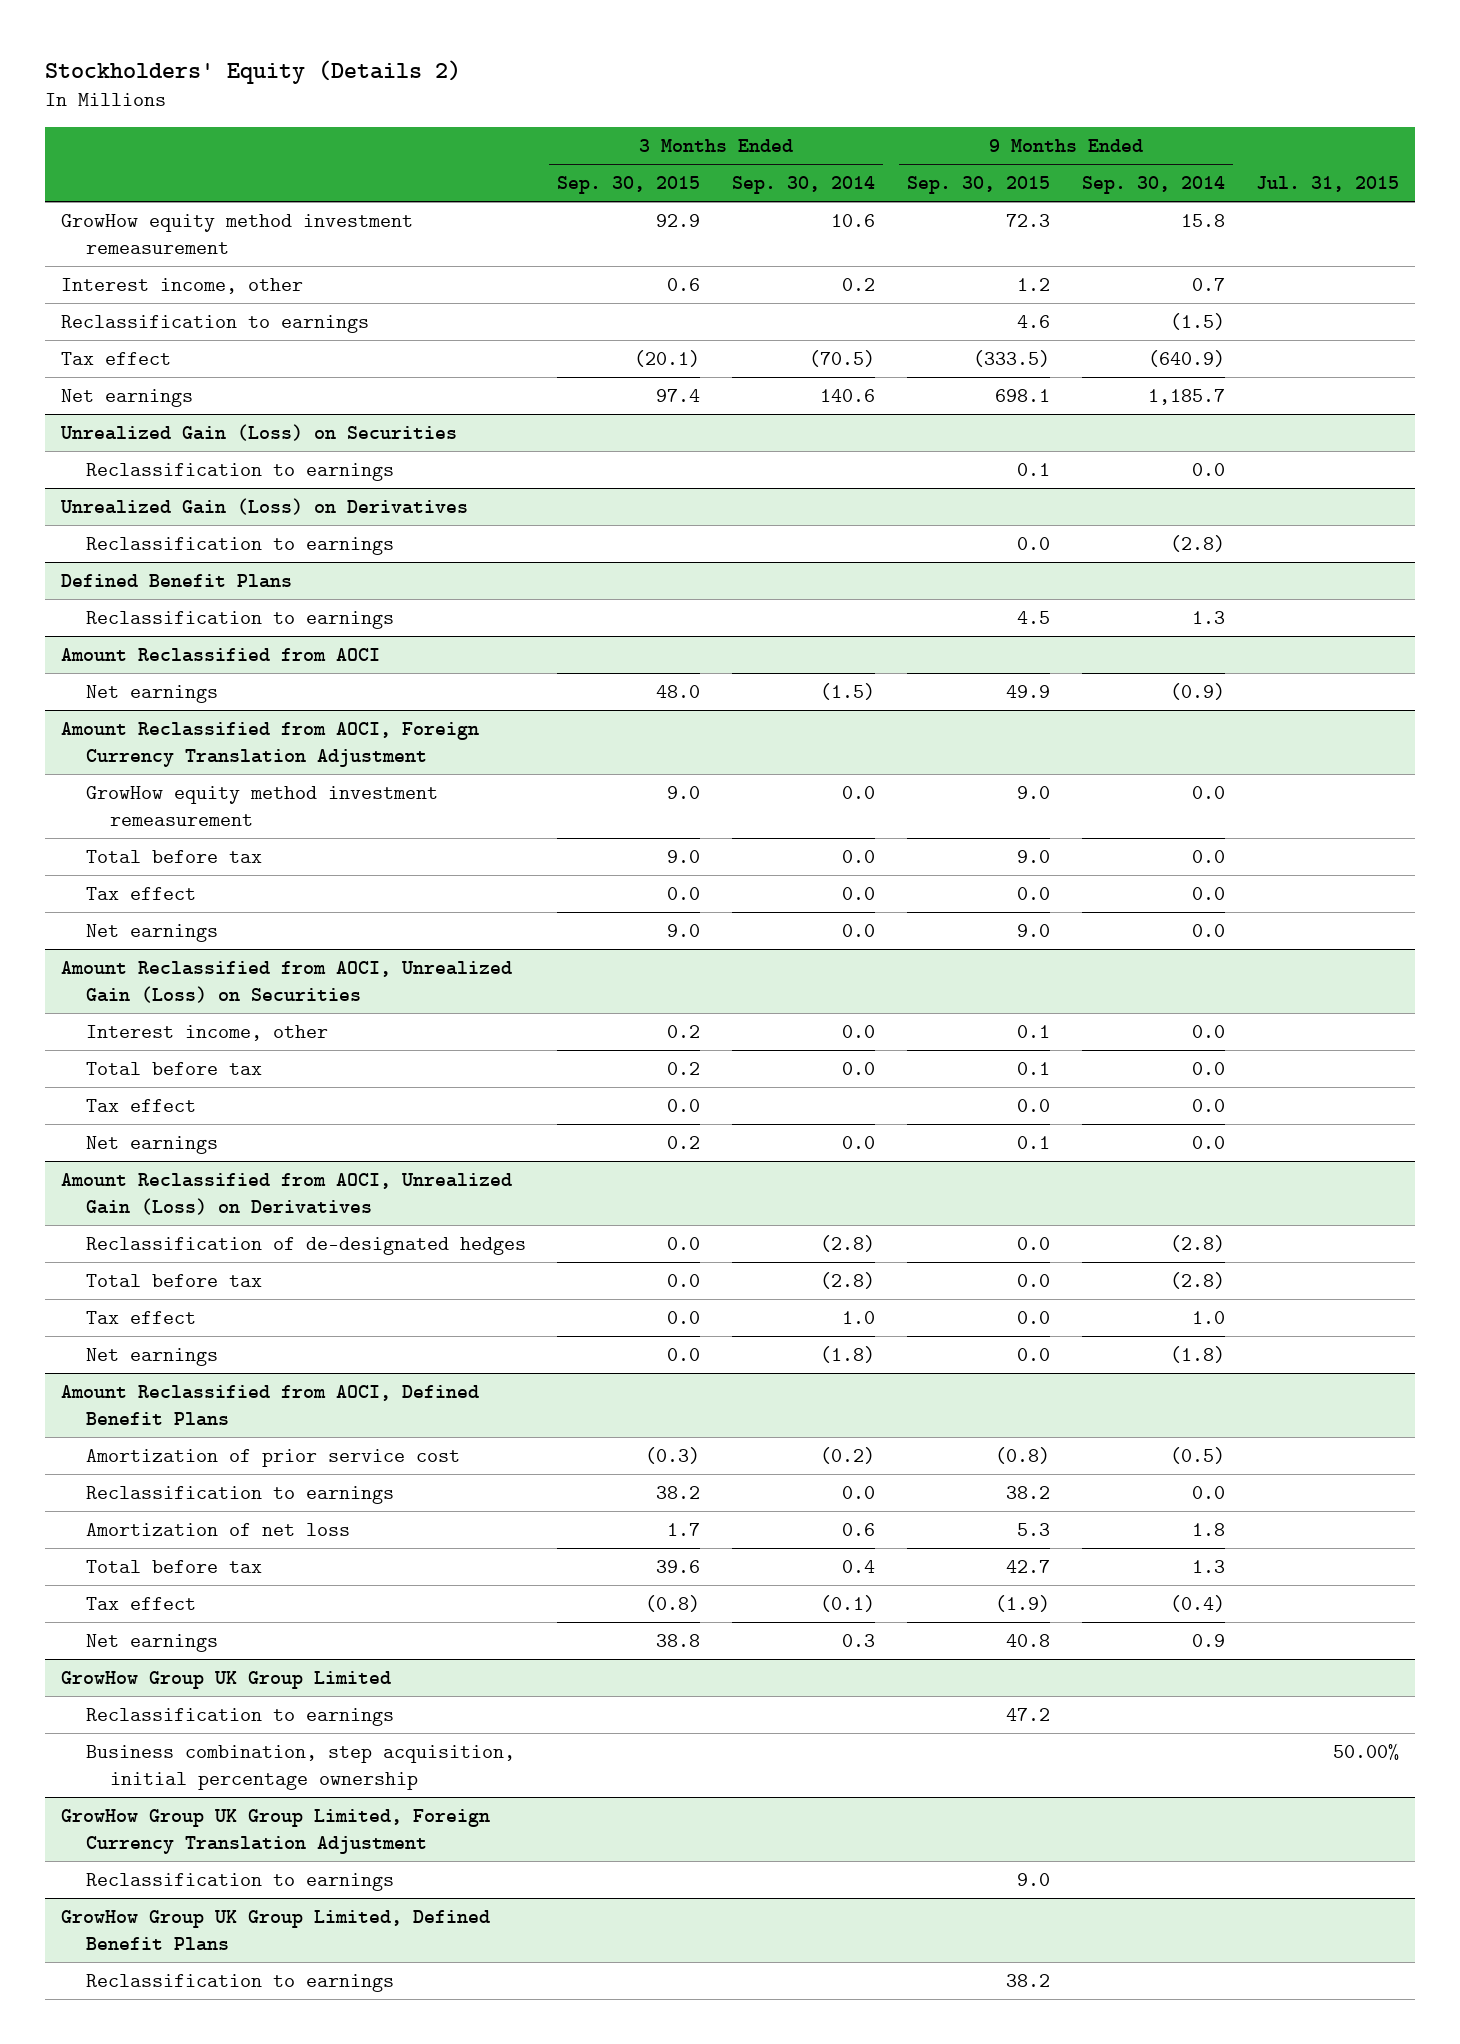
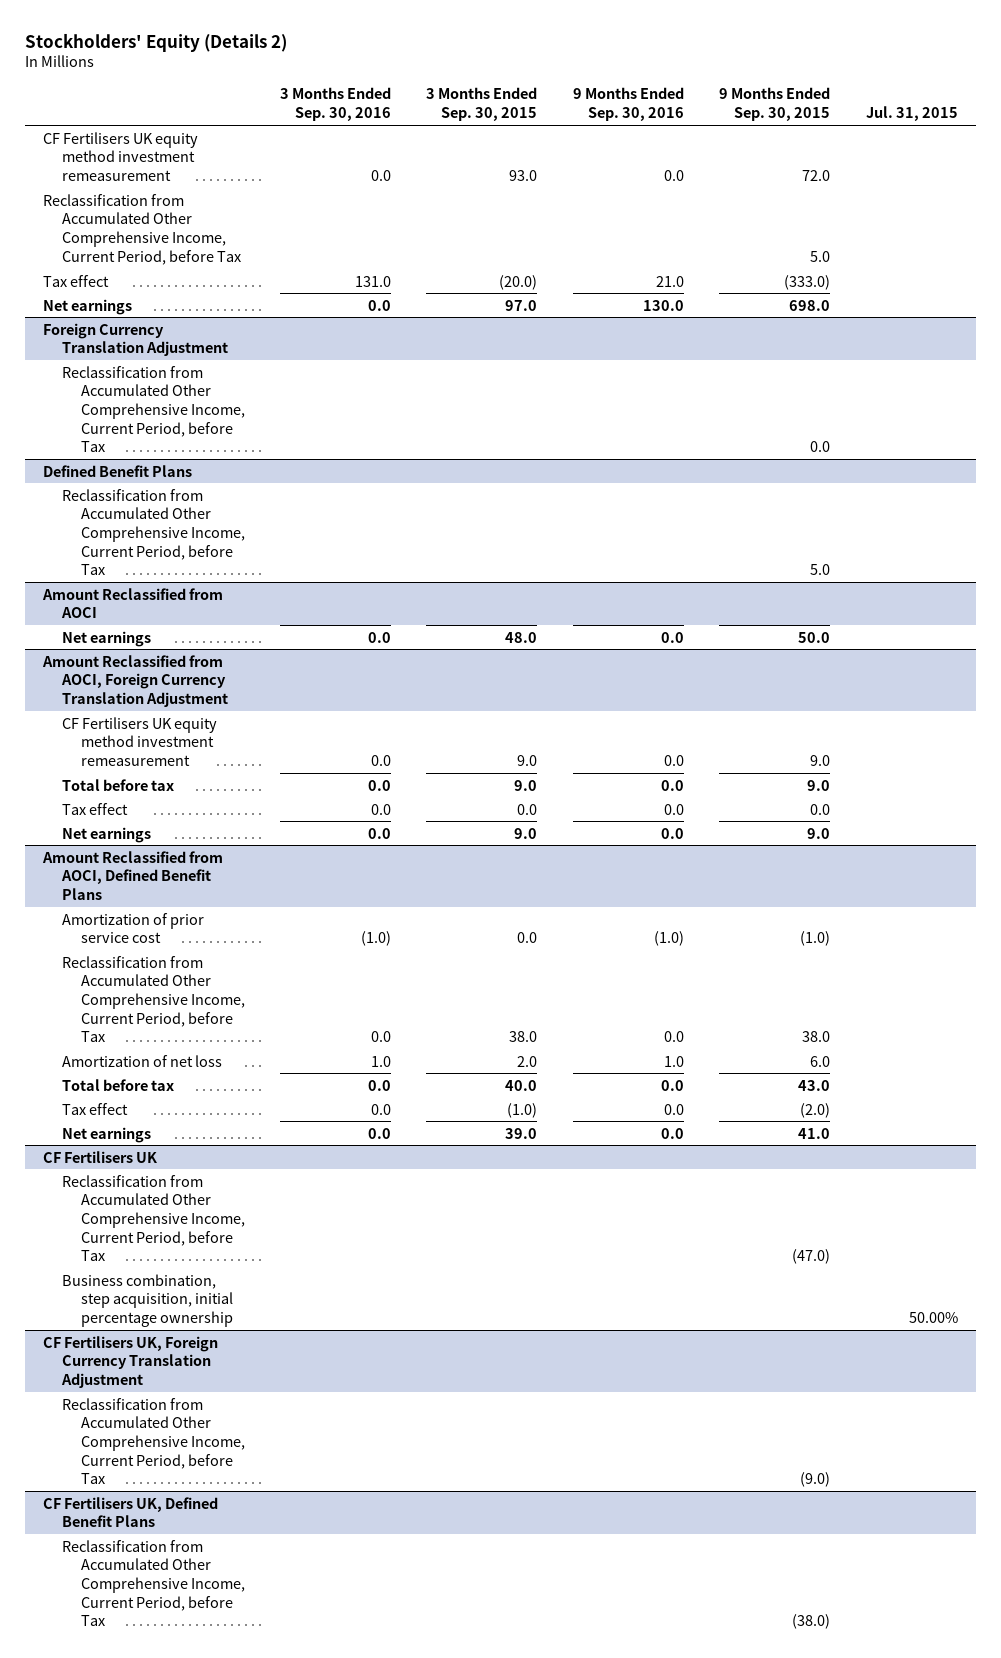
- | 3 Months Ended Sep. 30, 2015 | 3 Months Ended Sep. 30, 2014 | 9 Months Ended Sep. 30, 2015 | 9 Months Ended Sep. 30, 2014 | Jul. 31, 2015
+ | 3 Months Ended Sep. 30, 2016 | 3 Months Ended Sep. 30, 2015 | 9 Months Ended Sep. 30, 2016 | 9 Months Ended Sep. 30, 2015 | Jul. 31, 2015
- GrowHow equity method investment remeasurement | 92.9 | 10.6 | 72.3 | 15.8 |
- Interest income, other | 0.6 | 0.2 | 1.2 | 0.7 |
- Reclassification to earnings | | | 4.6 | (1.5) |
- Tax effect | (20.1) | (70.5) | (333.5) | (640.9) |
- Net earnings | 97.4 | 140.6 | 698.1 | 1,185.7 |
- Unrealized Gain (Loss) on Securities
- Reclassification to earnings | | | 0.1 | 0.0 |
- Unrealized Gain (Loss) on Derivatives
- Reclassification to earnings | | | 0.0 | (2.8) |
+ CF Fertilisers UK equity method investment remeasurement | 0.0 | 93.0 | 0.0 | 72.0 |
+ Reclassification from Accumulated Other Comprehensive Income, Current Period, before Tax | | | | 5.0 |
+ Tax effect | 131.0 | (20.0) | 21.0 | (333.0) |
+ Net earnings | 0.0 | 97.0 | 130.0 | 698.0 |
+ Foreign Currency Translation Adjustment
+ Reclassification from Accumulated Other Comprehensive Income, Current Period, before Tax | | | | 0.0 |
@ Defined Benefit Plans
- Reclassification to earnings | | | 4.5 | 1.3 |
+ Reclassification from Accumulated Other Comprehensive Income, Current Period, before Tax | | | | 5.0 |
@ Amount Reclassified from AOCI
- Net earnings | 48.0 | (1.5) | 49.9 | (0.9) |
+ Net earnings | 0.0 | 48.0 | 0.0 | 50.0 |
@ Amount Reclassified from AOCI, Foreign Currency Translation Adjustment
- GrowHow equity method investment remeasurement | 9.0 | 0.0 | 9.0 | 0.0 |
+ CF Fertilisers UK equity method investment remeasurement | 0.0 | 9.0 | 0.0 | 9.0 |
- Amount Reclassified from AOCI, Unrealized Gain (Loss) on Securities
- Interest income, other | 0.2 | 0.0 | 0.1 | 0.0 |
- Total before tax | 0.2 | 0.0 | 0.1 | 0.0 |
- Tax effect | 0.0 | | 0.0 | 0.0 |
- Net earnings | 0.2 | 0.0 | 0.1 | 0.0 |
- Amount Reclassified from AOCI, Unrealized Gain (Loss) on Derivatives
- Reclassification of de-designated hedges | 0.0 | (2.8) | 0.0 | (2.8) |
- Total before tax | 0.0 | (2.8) | 0.0 | (2.8) |
- Tax effect | 0.0 | 1.0 | 0.0 | 1.0 |
- Net earnings | 0.0 | (1.8) | 0.0 | (1.8) |
@ Amount Reclassified from AOCI, Defined Benefit Plans
- Amortization of prior service cost | (0.3) | (0.2) | (0.8) | (0.5) |
- Reclassification to earnings | 38.2 | 0.0 | 38.2 | 0.0 |
- Amortization of net loss | 1.7 | 0.6 | 5.3 | 1.8 |
- Total before tax | 39.6 | 0.4 | 42.7 | 1.3 |
- Tax effect | (0.8) | (0.1) | (1.9) | (0.4) |
- Net earnings | 38.8 | 0.3 | 40.8 | 0.9 |
- GrowHow Group UK Group Limited
- Reclassification to earnings | | | 47.2 | |
@ Amount Reclassified from AOCI, Defined Benefit Plans
+ Amortization of prior service cost | (1.0) | 0.0 | (1.0) | (1.0) |
+ Reclassification from Accumulated Other Comprehensive Income, Current Period, before Tax | 0.0 | 38.0 | 0.0 | 38.0 |
+ Amortization of net loss | 1.0 | 2.0 | 1.0 | 6.0 |
+ Total before tax | 0.0 | 40.0 | 0.0 | 43.0 |
+ Tax effect | 0.0 | (1.0) | 0.0 | (2.0) |
+ Net earnings | 0.0 | 39.0 | 0.0 | 41.0 |
+ CF Fertilisers UK
+ Reclassification from Accumulated Other Comprehensive Income, Current Period, before Tax | | | | (47.0) |
- GrowHow Group UK Group Limited, Foreign Currency Translation Adjustment
- Reclassification to earnings | | | 9.0 | |
- GrowHow Group UK Group Limited, Defined Benefit Plans
- Reclassification to earnings | | | 38.2 | |
+ CF Fertilisers UK, Foreign Currency Translation Adjustment
+ Reclassification from Accumulated Other Comprehensive Income, Current Period, before Tax | | | | (9.0) |
+ CF Fertilisers UK, Defined Benefit Plans
+ Reclassification from Accumulated Other Comprehensive Income, Current Period, before Tax | | | | (38.0) |

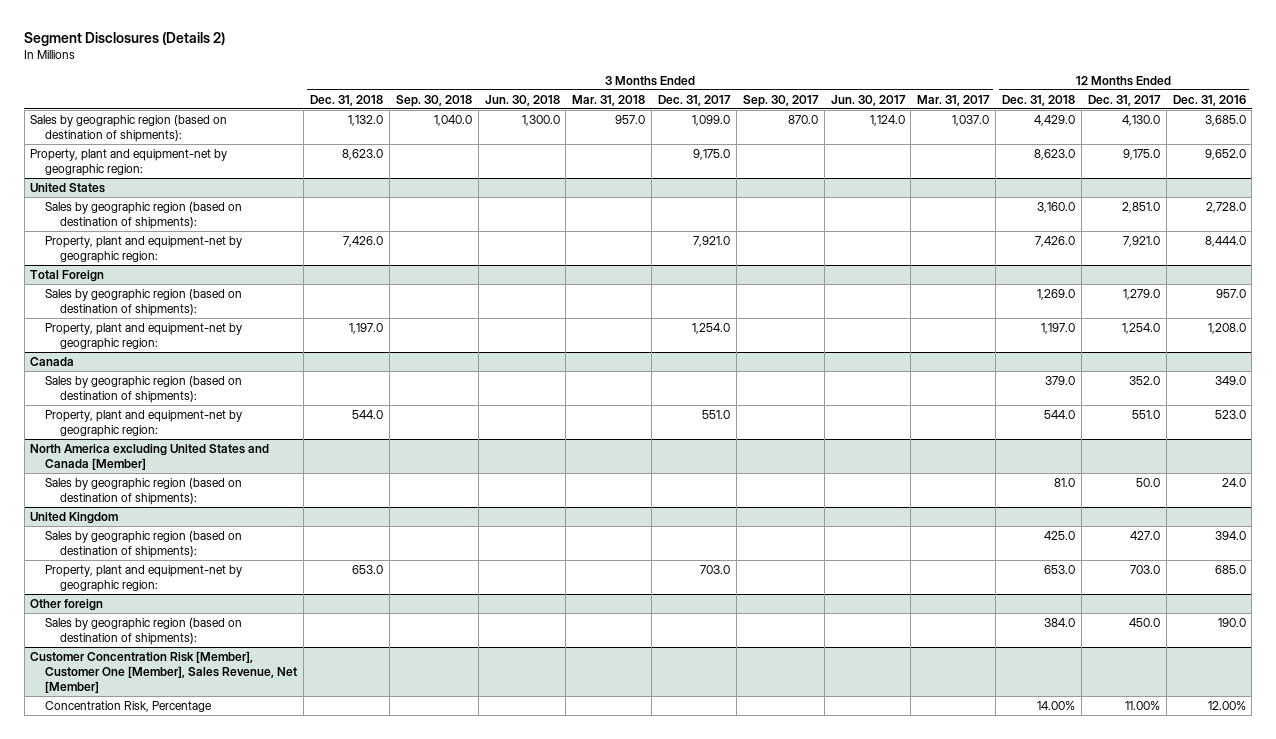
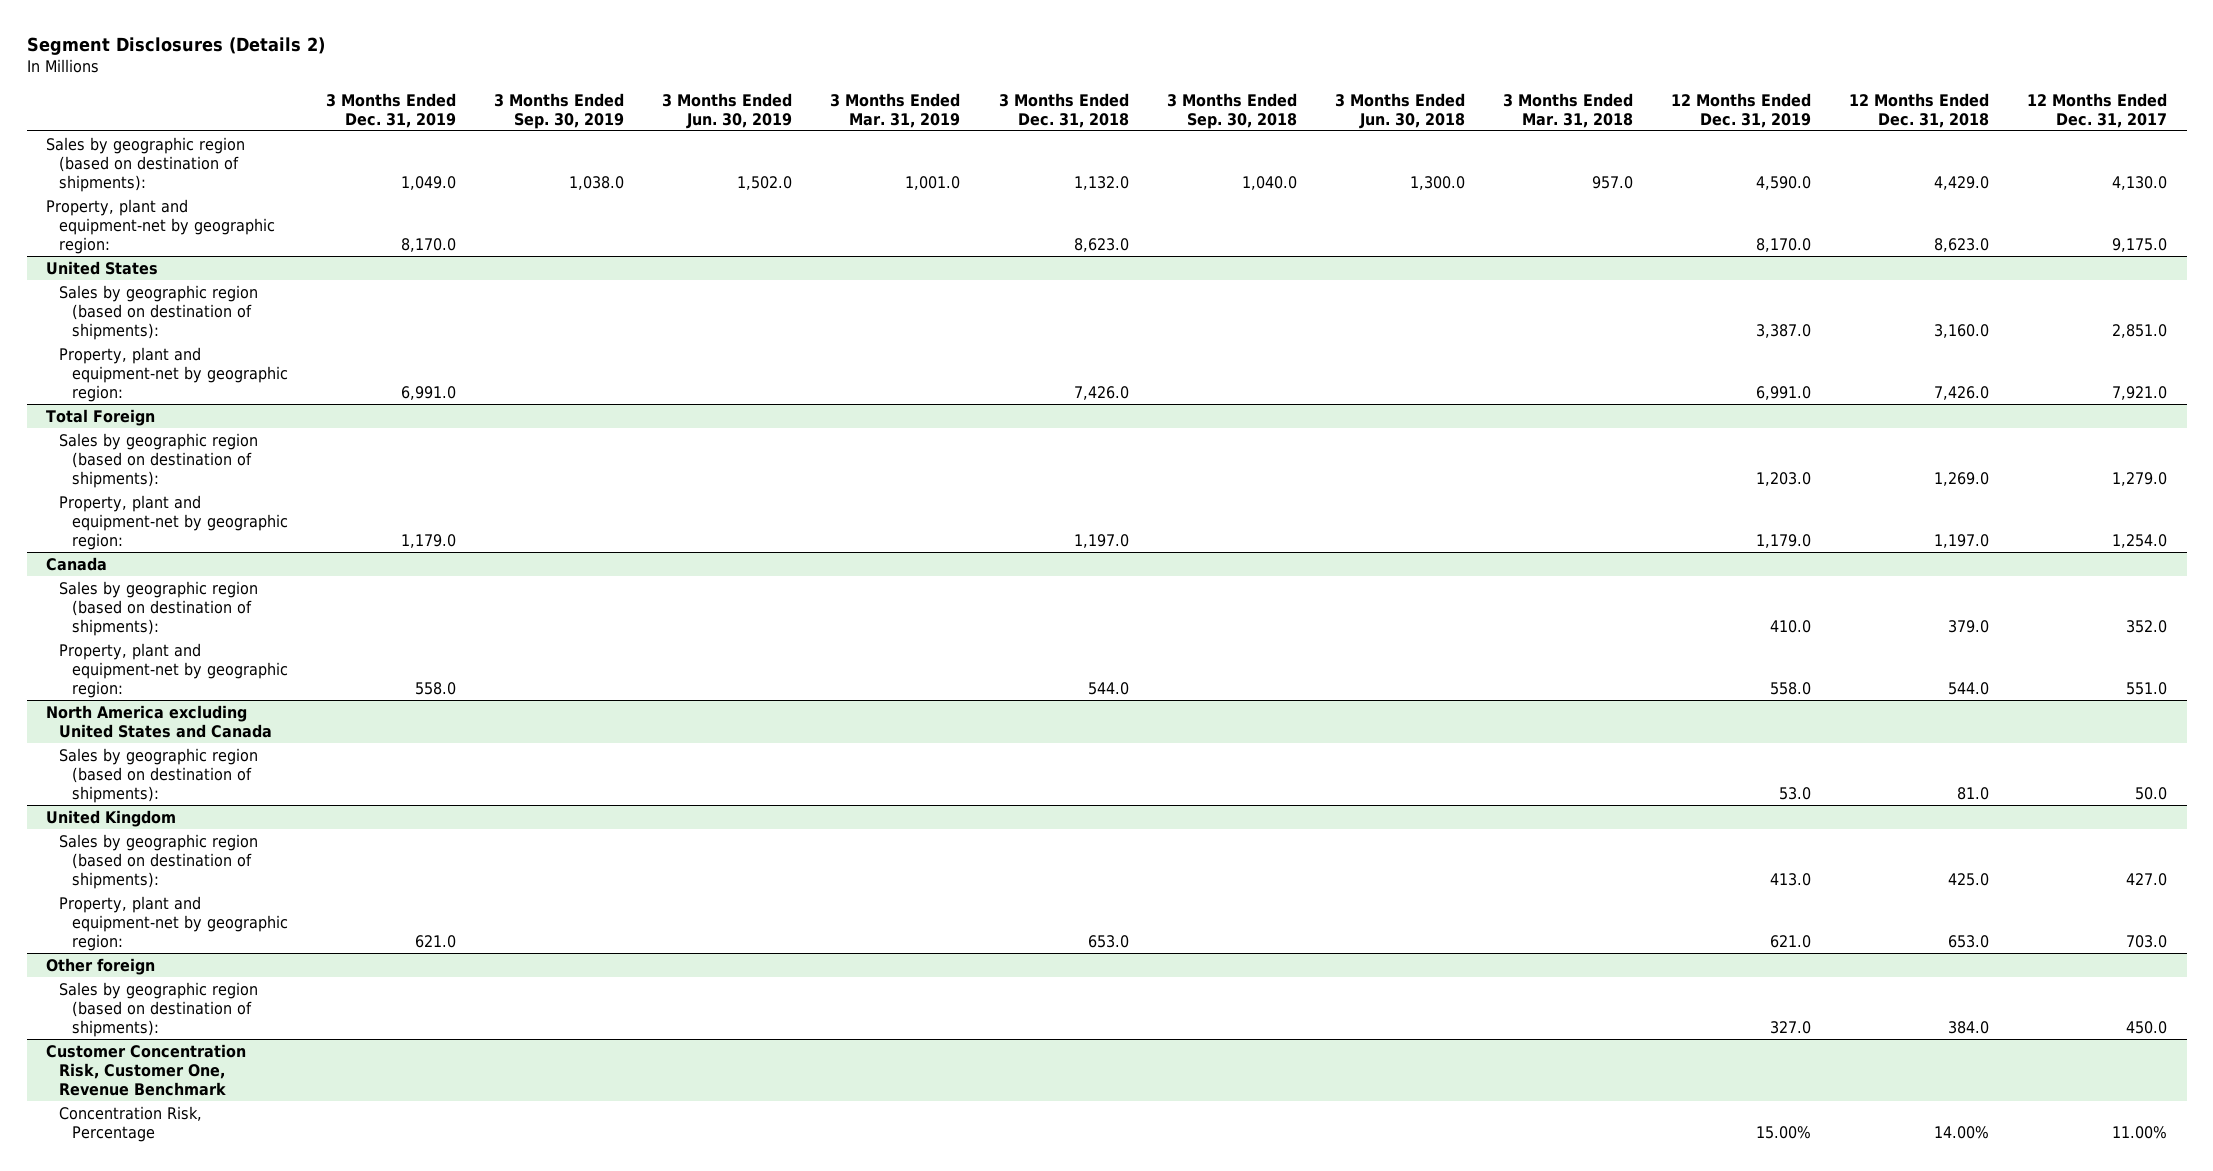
- | 3 Months Ended Dec. 31, 2018 | 3 Months Ended Sep. 30, 2018 | 3 Months Ended Jun. 30, 2018 | 3 Months Ended Mar. 31, 2018 | 3 Months Ended Dec. 31, 2017 | 3 Months Ended Sep. 30, 2017 | 3 Months Ended Jun. 30, 2017 | 3 Months Ended Mar. 31, 2017 | 12 Months Ended Dec. 31, 2018 | 12 Months Ended Dec. 31, 2017 | 12 Months Ended Dec. 31, 2016
+ | 3 Months Ended Dec. 31, 2019 | 3 Months Ended Sep. 30, 2019 | 3 Months Ended Jun. 30, 2019 | 3 Months Ended Mar. 31, 2019 | 3 Months Ended Dec. 31, 2018 | 3 Months Ended Sep. 30, 2018 | 3 Months Ended Jun. 30, 2018 | 3 Months Ended Mar. 31, 2018 | 12 Months Ended Dec. 31, 2019 | 12 Months Ended Dec. 31, 2018 | 12 Months Ended Dec. 31, 2017
- North America excluding United States and Canada [Member]
+ North America excluding United States and Canada
- Customer Concentration Risk [Member], Customer One [Member], Sales Revenue, Net [Member]
+ Customer Concentration Risk, Customer One, Revenue Benchmark

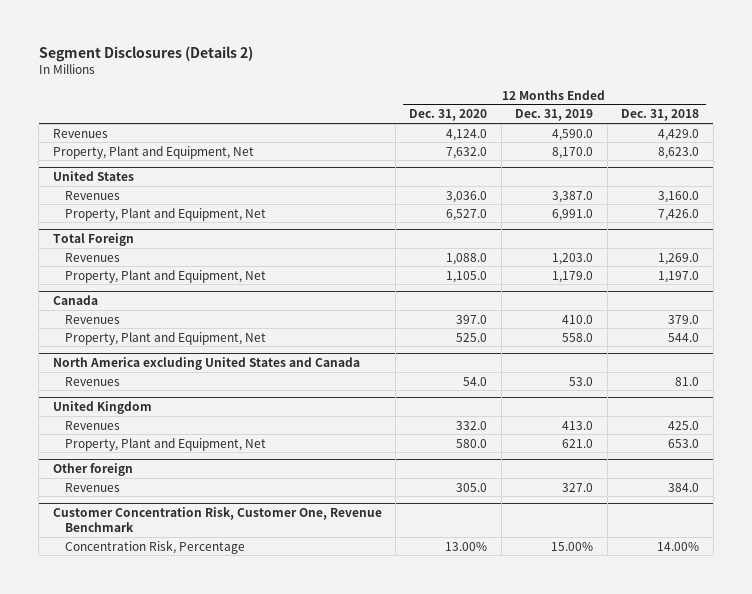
- | 3 Months Ended Dec. 31, 2019 | 3 Months Ended Sep. 30, 2019 | 3 Months Ended Jun. 30, 2019 | 3 Months Ended Mar. 31, 2019 | 3 Months Ended Dec. 31, 2018 | 3 Months Ended Sep. 30, 2018 | 3 Months Ended Jun. 30, 2018 | 3 Months Ended Mar. 31, 2018 | 12 Months Ended Dec. 31, 2019 | 12 Months Ended Dec. 31, 2018 | 12 Months Ended Dec. 31, 2017
+ | 12 Months Ended Dec. 31, 2020 | 12 Months Ended Dec. 31, 2019 | 12 Months Ended Dec. 31, 2018
- Sales by geographic region (based on destination of shipments): | 1,049.0 | 1,038.0 | 1,502.0 | 1,001.0 | 1,132.0 | 1,040.0 | 1,300.0 | 957.0 | 4,590.0 | 4,429.0 | 4,130.0
- Property, plant and equipment-net by geographic region: | 8,170.0 | | | | 8,623.0 | | | | 8,170.0 | 8,623.0 | 9,175.0
+ Revenues | 4,124.0 | 4,590.0 | 4,429.0
+ Property, Plant and Equipment, Net | 7,632.0 | 8,170.0 | 8,623.0
@ United States
- Sales by geographic region (based on destination of shipments): | | | | | | | | | 3,387.0 | 3,160.0 | 2,851.0
- Property, plant and equipment-net by geographic region: | 6,991.0 | | | | 7,426.0 | | | | 6,991.0 | 7,426.0 | 7,921.0
+ Revenues | 3,036.0 | 3,387.0 | 3,160.0
+ Property, Plant and Equipment, Net | 6,527.0 | 6,991.0 | 7,426.0
@ Total Foreign
- Sales by geographic region (based on destination of shipments): | | | | | | | | | 1,203.0 | 1,269.0 | 1,279.0
- Property, plant and equipment-net by geographic region: | 1,179.0 | | | | 1,197.0 | | | | 1,179.0 | 1,197.0 | 1,254.0
+ Revenues | 1,088.0 | 1,203.0 | 1,269.0
+ Property, Plant and Equipment, Net | 1,105.0 | 1,179.0 | 1,197.0
@ Canada
- Sales by geographic region (based on destination of shipments): | | | | | | | | | 410.0 | 379.0 | 352.0
- Property, plant and equipment-net by geographic region: | 558.0 | | | | 544.0 | | | | 558.0 | 544.0 | 551.0
+ Revenues | 397.0 | 410.0 | 379.0
+ Property, Plant and Equipment, Net | 525.0 | 558.0 | 544.0
@ North America excluding United States and Canada
- Sales by geographic region (based on destination of shipments): | | | | | | | | | 53.0 | 81.0 | 50.0
+ Revenues | 54.0 | 53.0 | 81.0
@ United Kingdom
- Sales by geographic region (based on destination of shipments): | | | | | | | | | 413.0 | 425.0 | 427.0
- Property, plant and equipment-net by geographic region: | 621.0 | | | | 653.0 | | | | 621.0 | 653.0 | 703.0
+ Revenues | 332.0 | 413.0 | 425.0
+ Property, Plant and Equipment, Net | 580.0 | 621.0 | 653.0
@ Other foreign
- Sales by geographic region (based on destination of shipments): | | | | | | | | | 327.0 | 384.0 | 450.0
+ Revenues | 305.0 | 327.0 | 384.0

